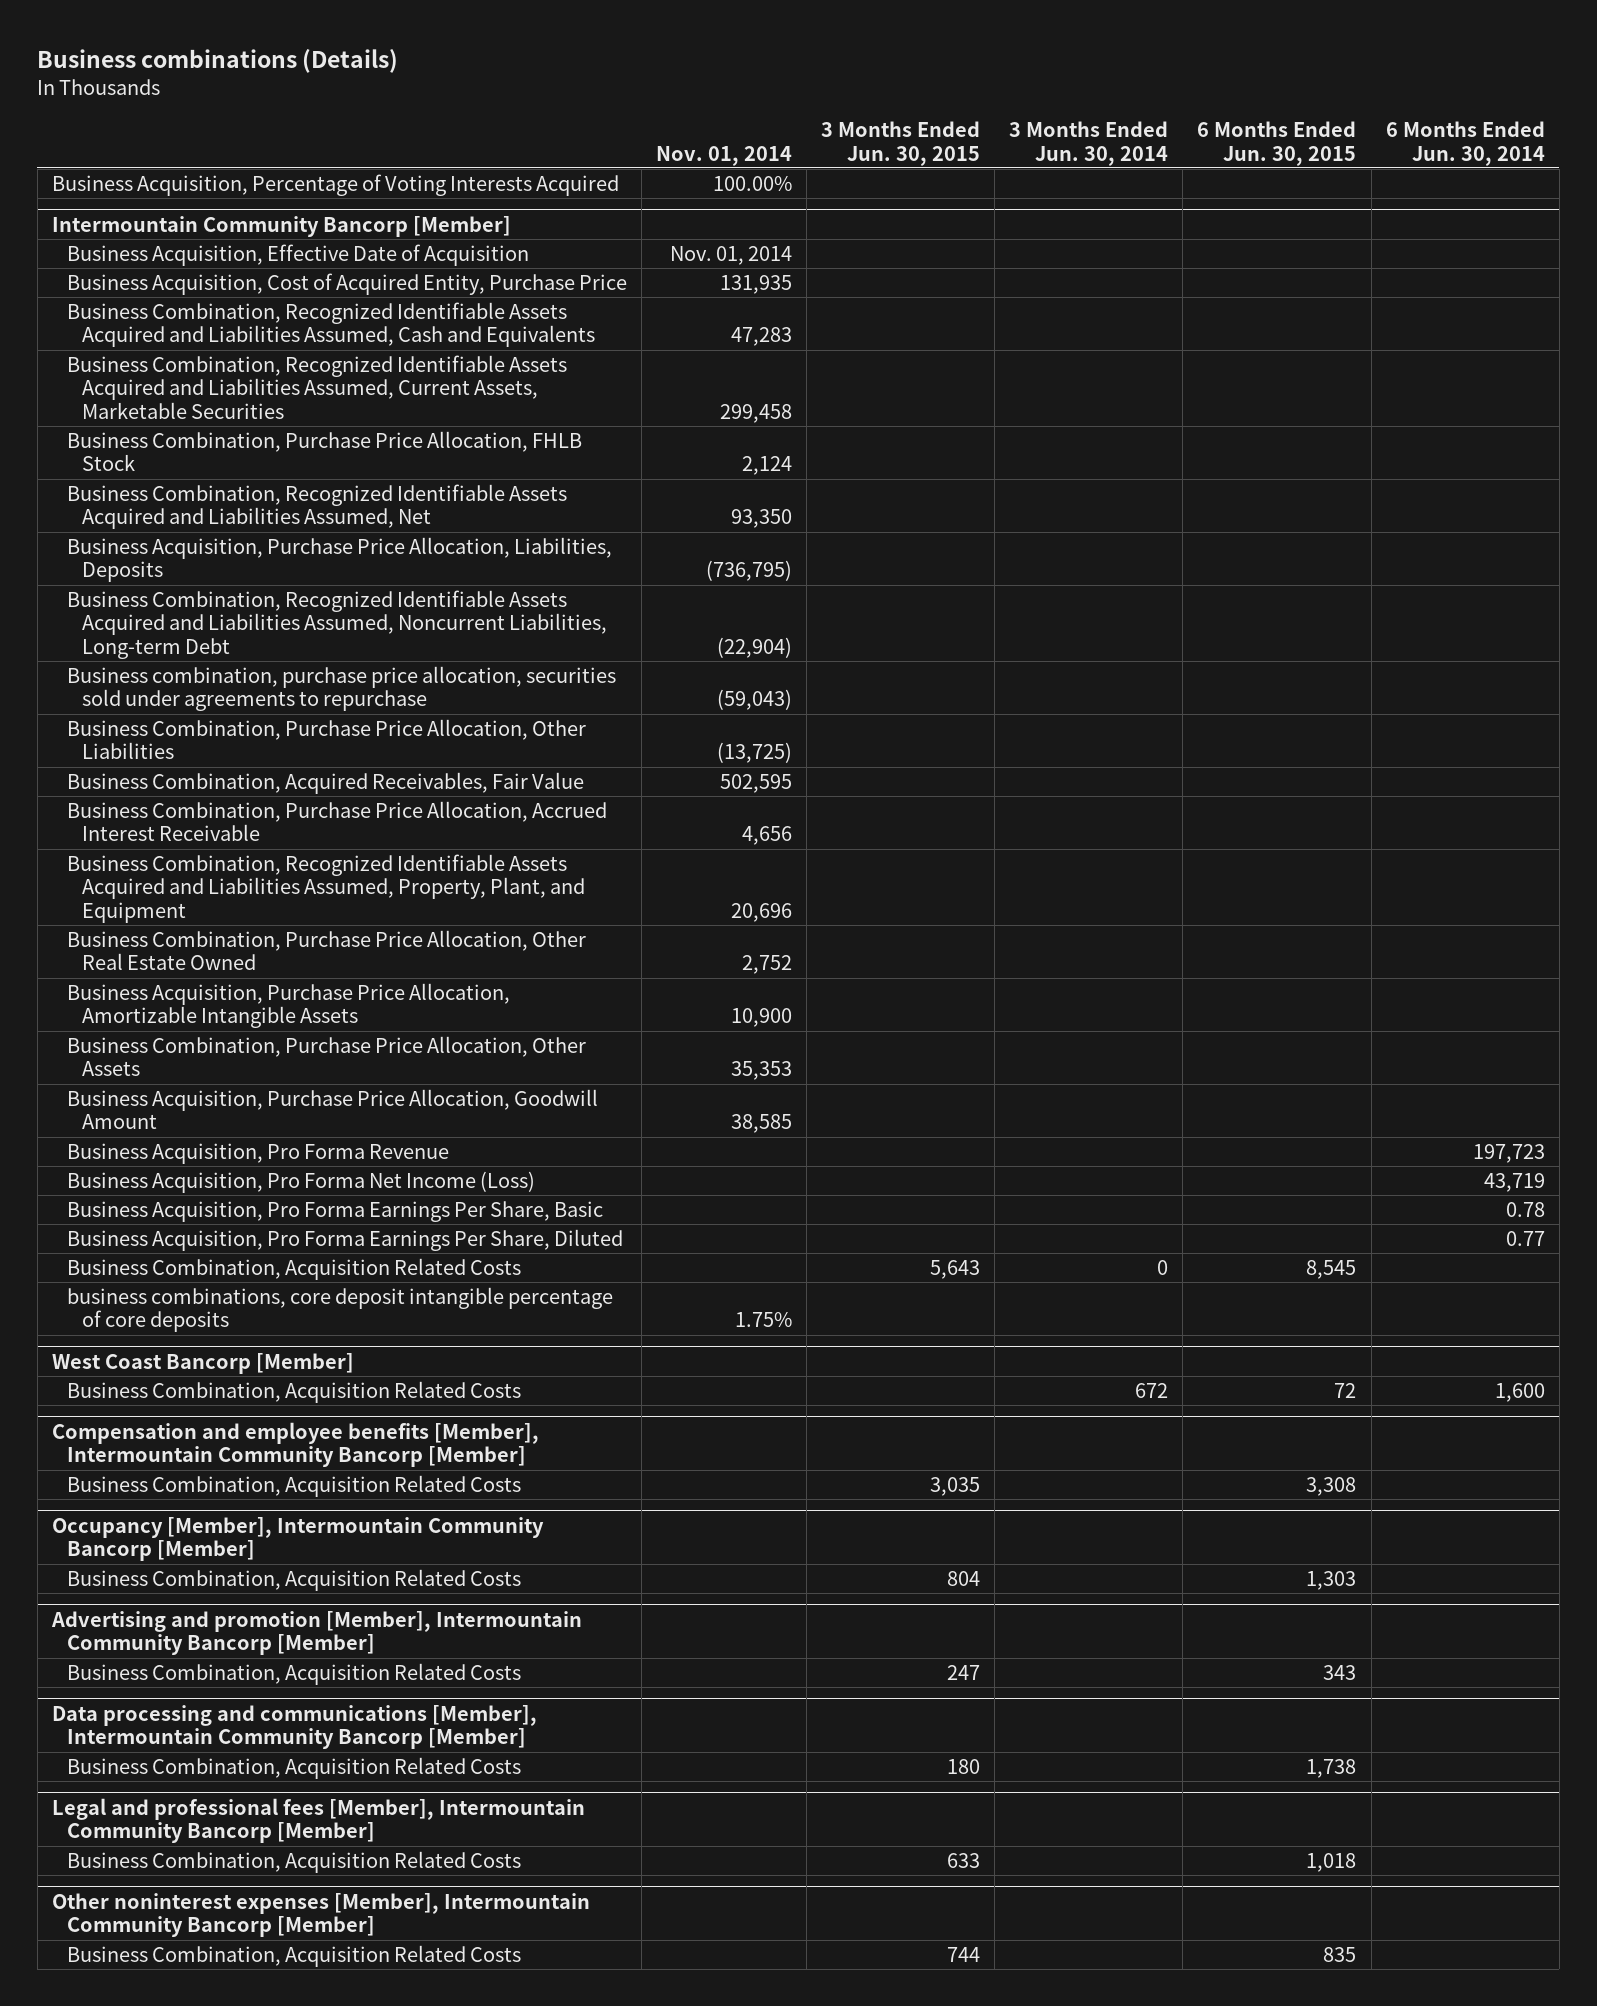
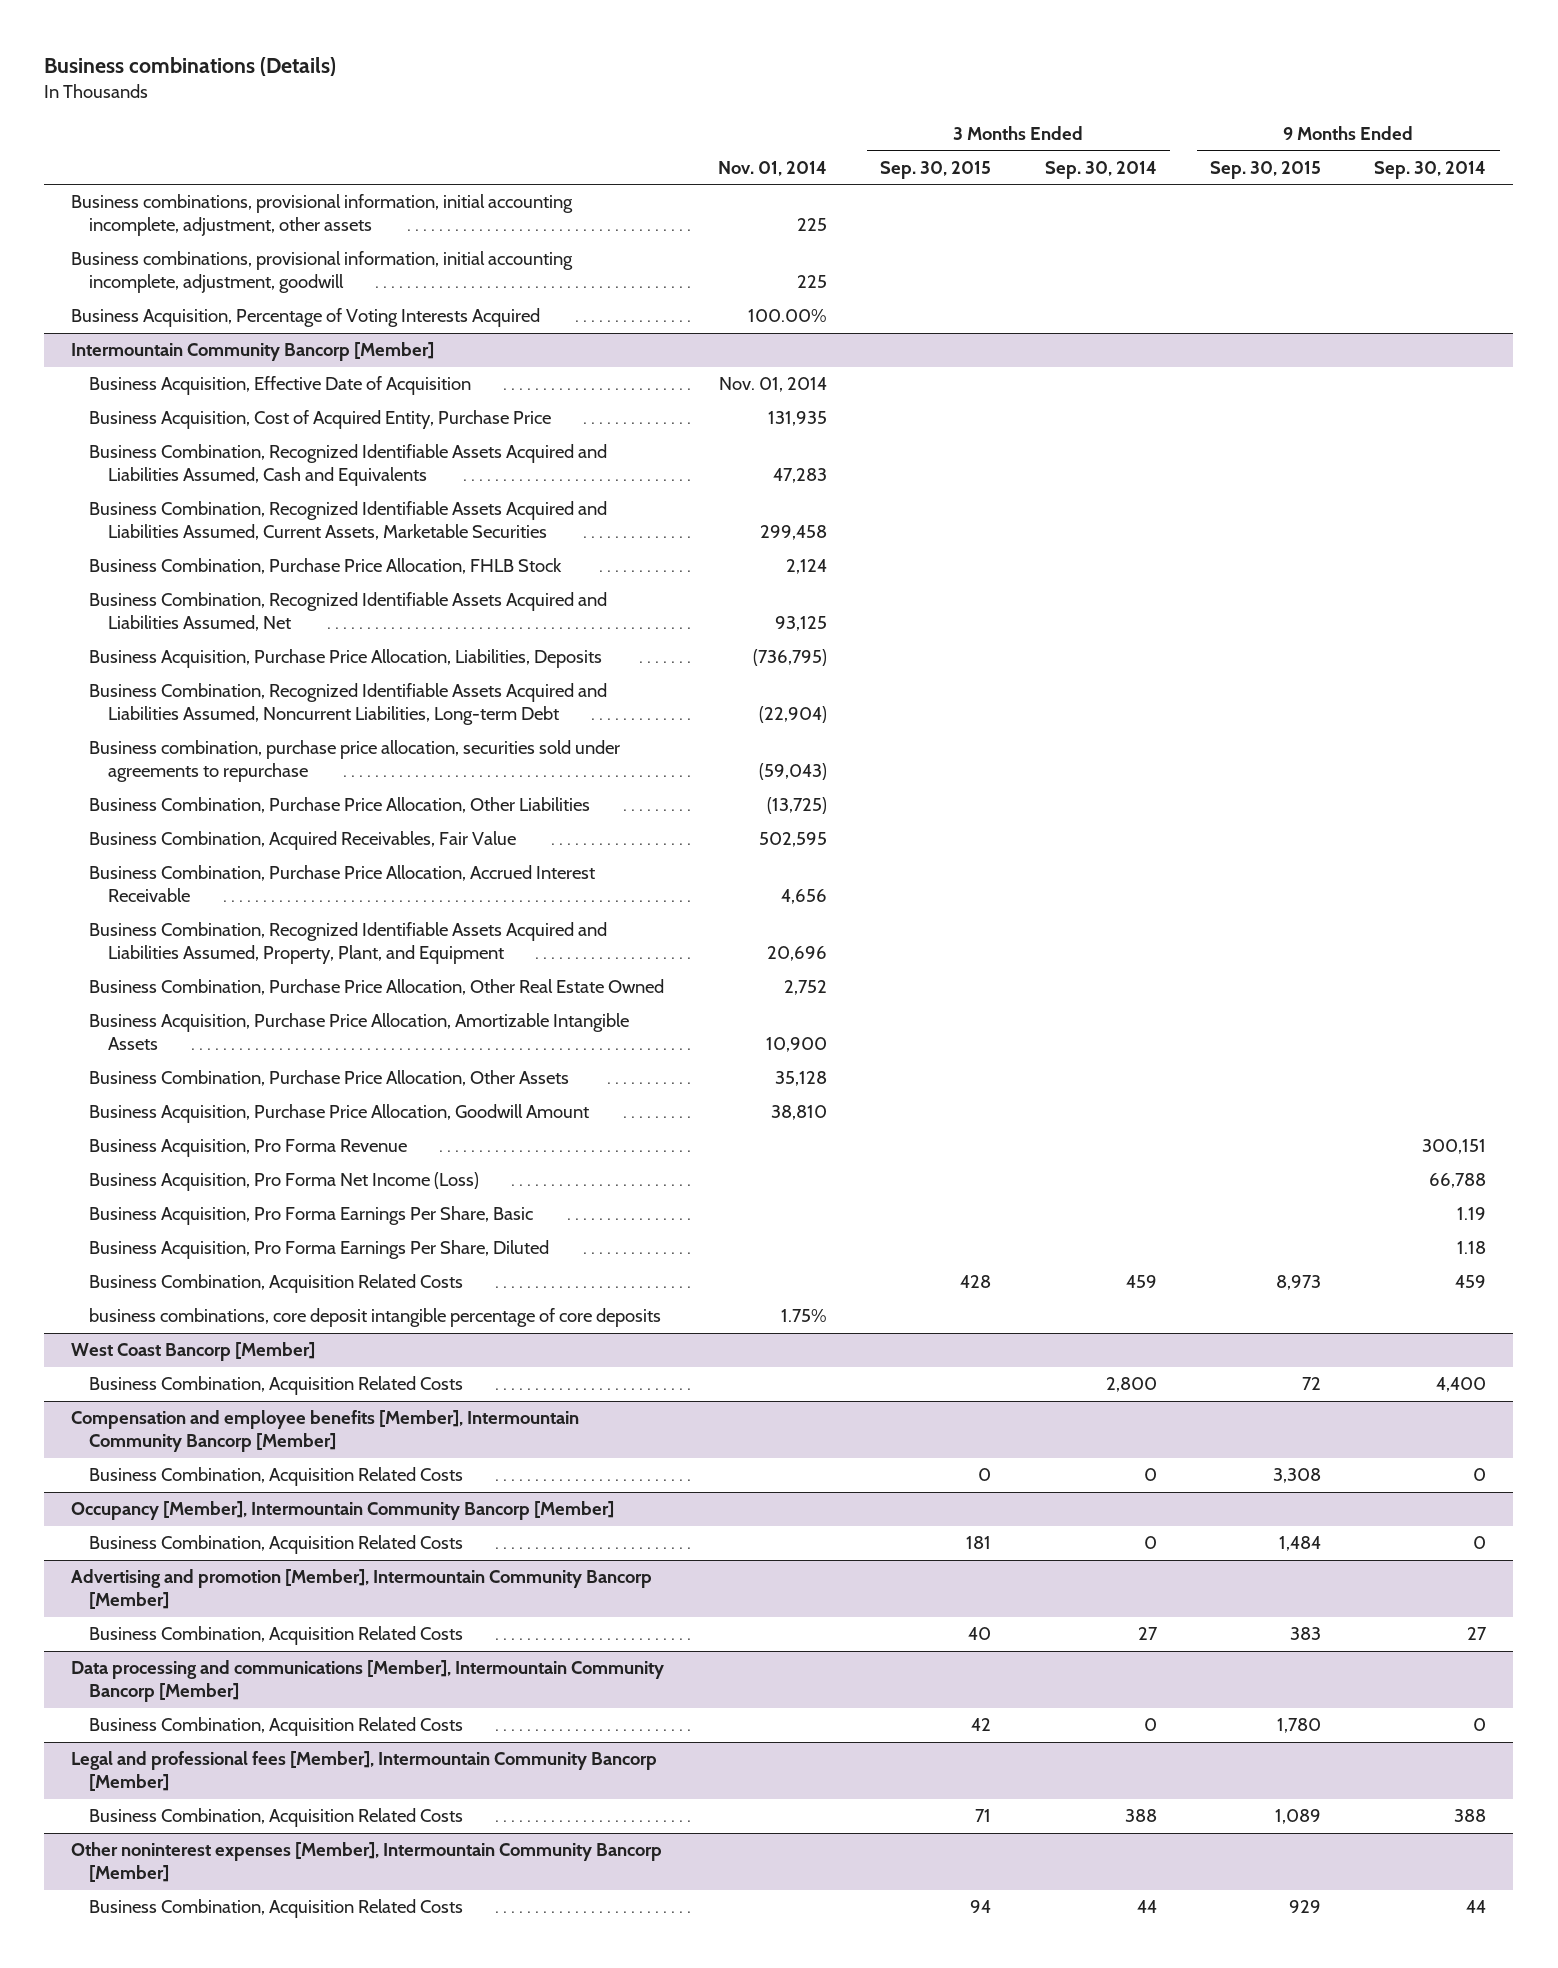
- | Nov. 01, 2014 | 3 Months Ended Jun. 30, 2015 | 3 Months Ended Jun. 30, 2014 | 6 Months Ended Jun. 30, 2015 | 6 Months Ended Jun. 30, 2014
+ | Nov. 01, 2014 | 3 Months Ended Sep. 30, 2015 | 3 Months Ended Sep. 30, 2014 | 9 Months Ended Sep. 30, 2015 | 9 Months Ended Sep. 30, 2014
+ Business combinations, provisional information, initial accounting incomplete, adjustment, other assets | 225 | | | |
+ Business combinations, provisional information, initial accounting incomplete, adjustment, goodwill | 225 | | | |
@ Intermountain Community Bancorp [Member]
- Business Combination, Recognized Identifiable Assets Acquired and Liabilities Assumed, Net | 93,350 | | | |
+ Business Combination, Recognized Identifiable Assets Acquired and Liabilities Assumed, Net | 93,125 | | | |
- Business Combination, Purchase Price Allocation, Other Assets | 35,353 | | | |
- Business Acquisition, Purchase Price Allocation, Goodwill Amount | 38,585 | | | |
+ Business Combination, Purchase Price Allocation, Other Assets | 35,128 | | | |
+ Business Acquisition, Purchase Price Allocation, Goodwill Amount | 38,810 | | | |

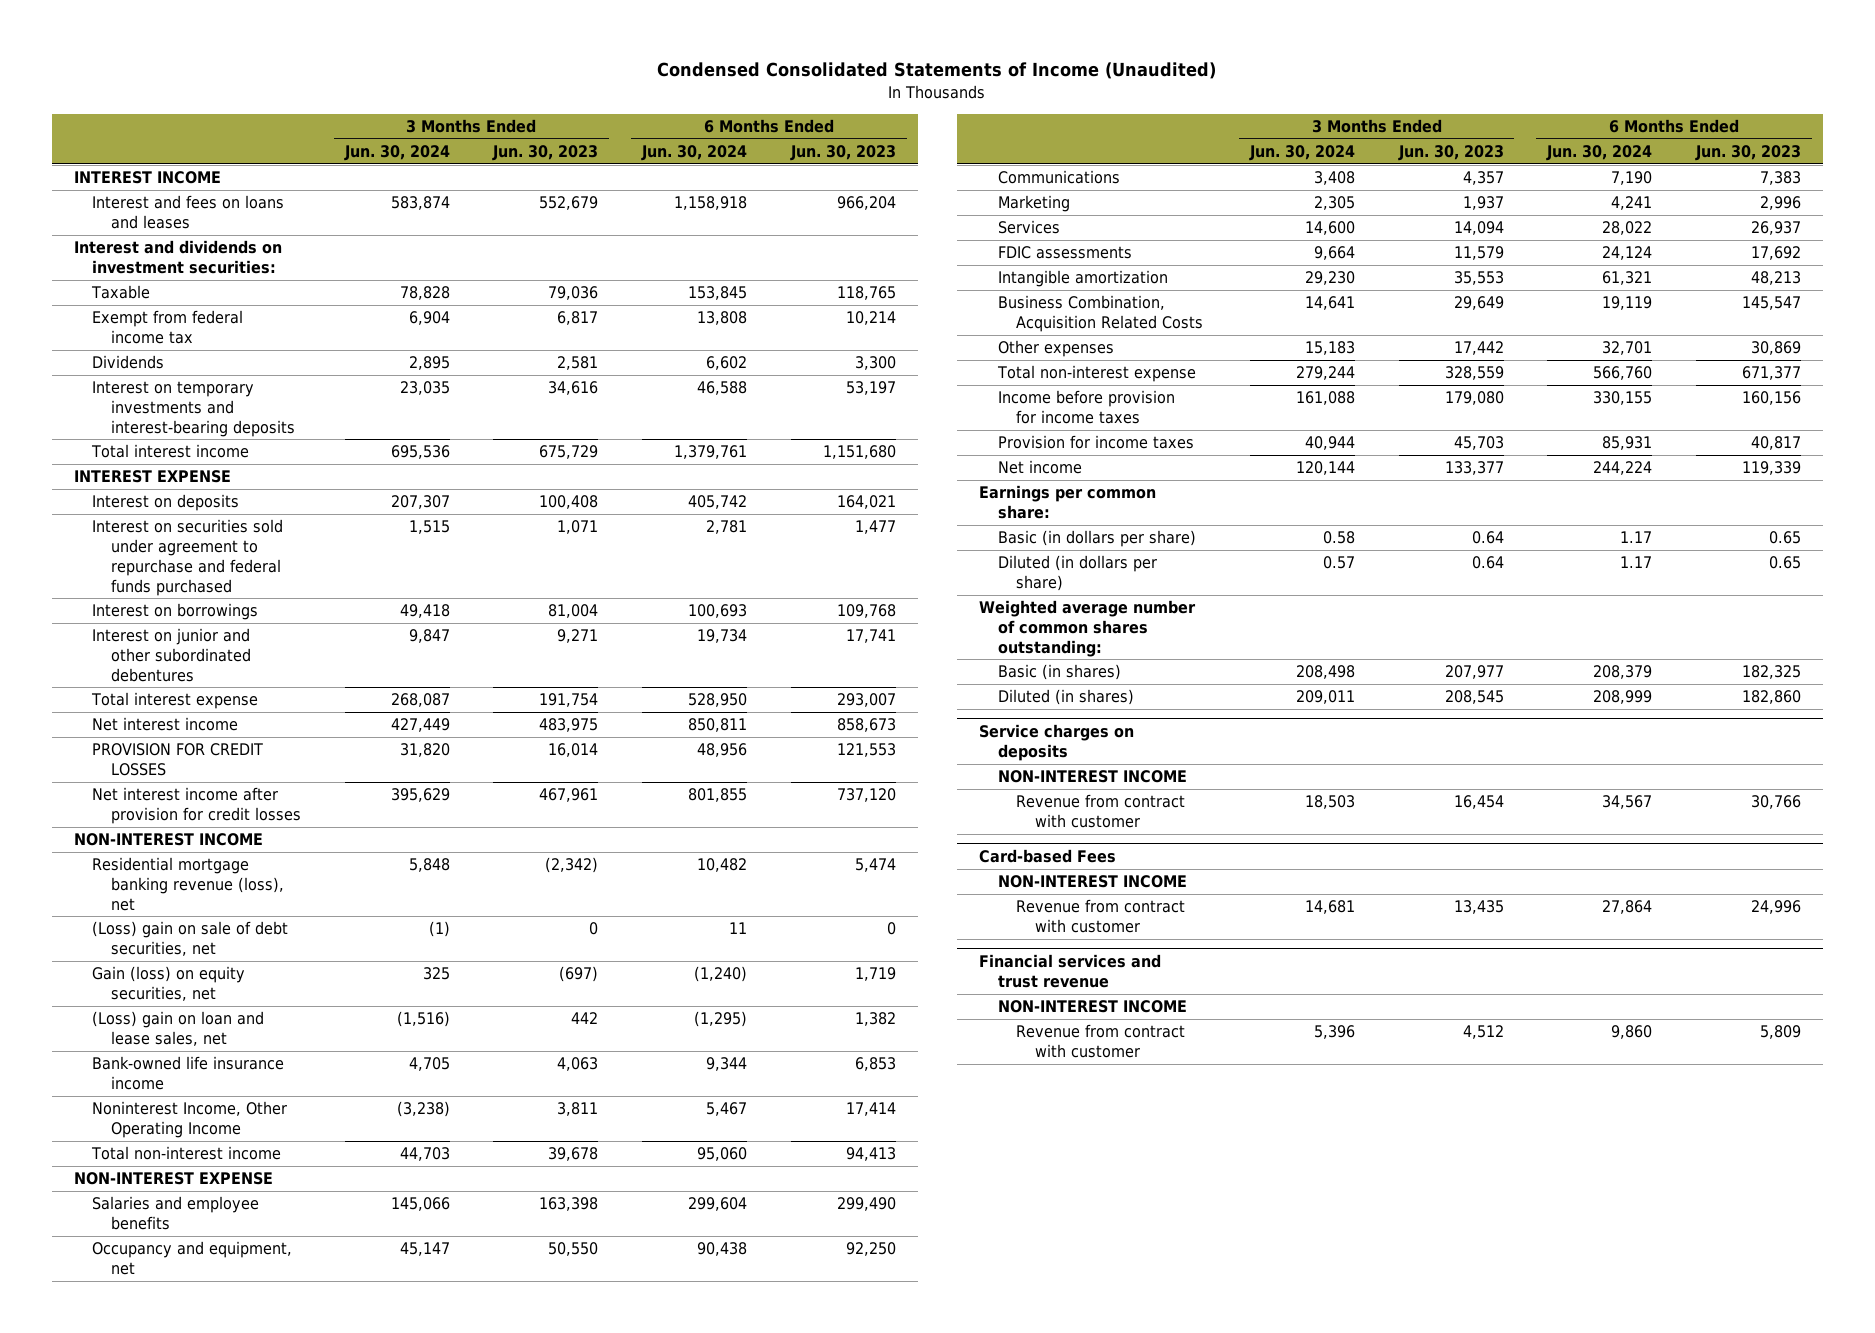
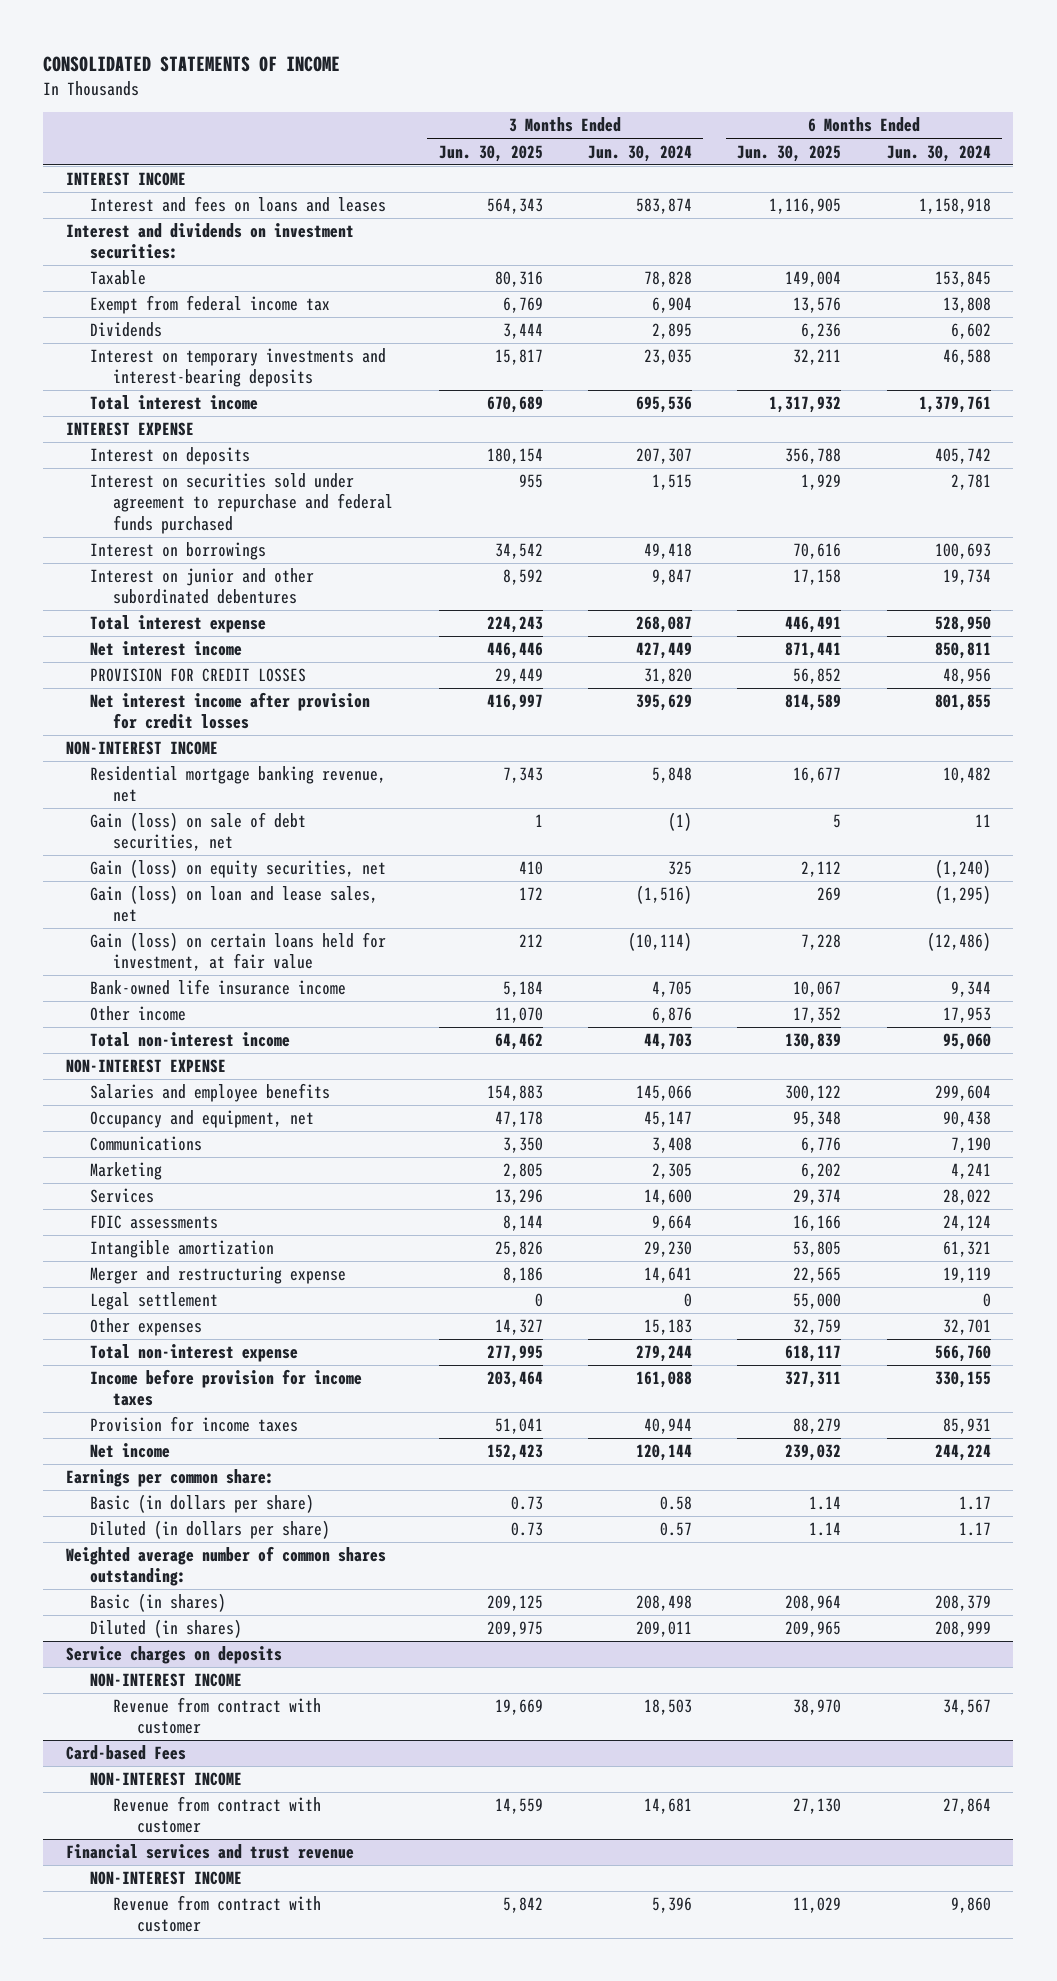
- Condensed Consolidated Statements of Income (Unaudited)
+ CONSOLIDATED STATEMENTS OF INCOME
- | 3 Months Ended Jun. 30, 2024 | 3 Months Ended Jun. 30, 2023 | 6 Months Ended Jun. 30, 2024 | 6 Months Ended Jun. 30, 2023
+ | 3 Months Ended Jun. 30, 2025 | 3 Months Ended Jun. 30, 2024 | 6 Months Ended Jun. 30, 2025 | 6 Months Ended Jun. 30, 2024
- Residential mortgage banking revenue (loss), net | 5,848 | (2,342) | 10,482 | 5,474
- (Loss) gain on sale of debt securities, net | (1) | 0 | 11 | 0
+ Residential mortgage banking revenue, net | 7,343 | 5,848 | 16,677 | 10,482
+ Gain (loss) on sale of debt securities, net | 1 | (1) | 5 | 11
- (Loss) gain on loan and lease sales, net | (1,516) | 442 | (1,295) | 1,382
+ Gain (loss) on loan and lease sales, net | 172 | (1,516) | 269 | (1,295)
+ Gain (loss) on certain loans held for investment, at fair value | 212 | (10,114) | 7,228 | (12,486)
- Noninterest Income, Other Operating Income | (3,238) | 3,811 | 5,467 | 17,414
+ Other income | 11,070 | 6,876 | 17,352 | 17,953
- Business Combination, Acquisition Related Costs | 14,641 | 29,649 | 19,119 | 145,547
+ Merger and restructuring expense | 8,186 | 14,641 | 22,565 | 19,119
+ Legal settlement | 0 | 0 | 55,000 | 0

